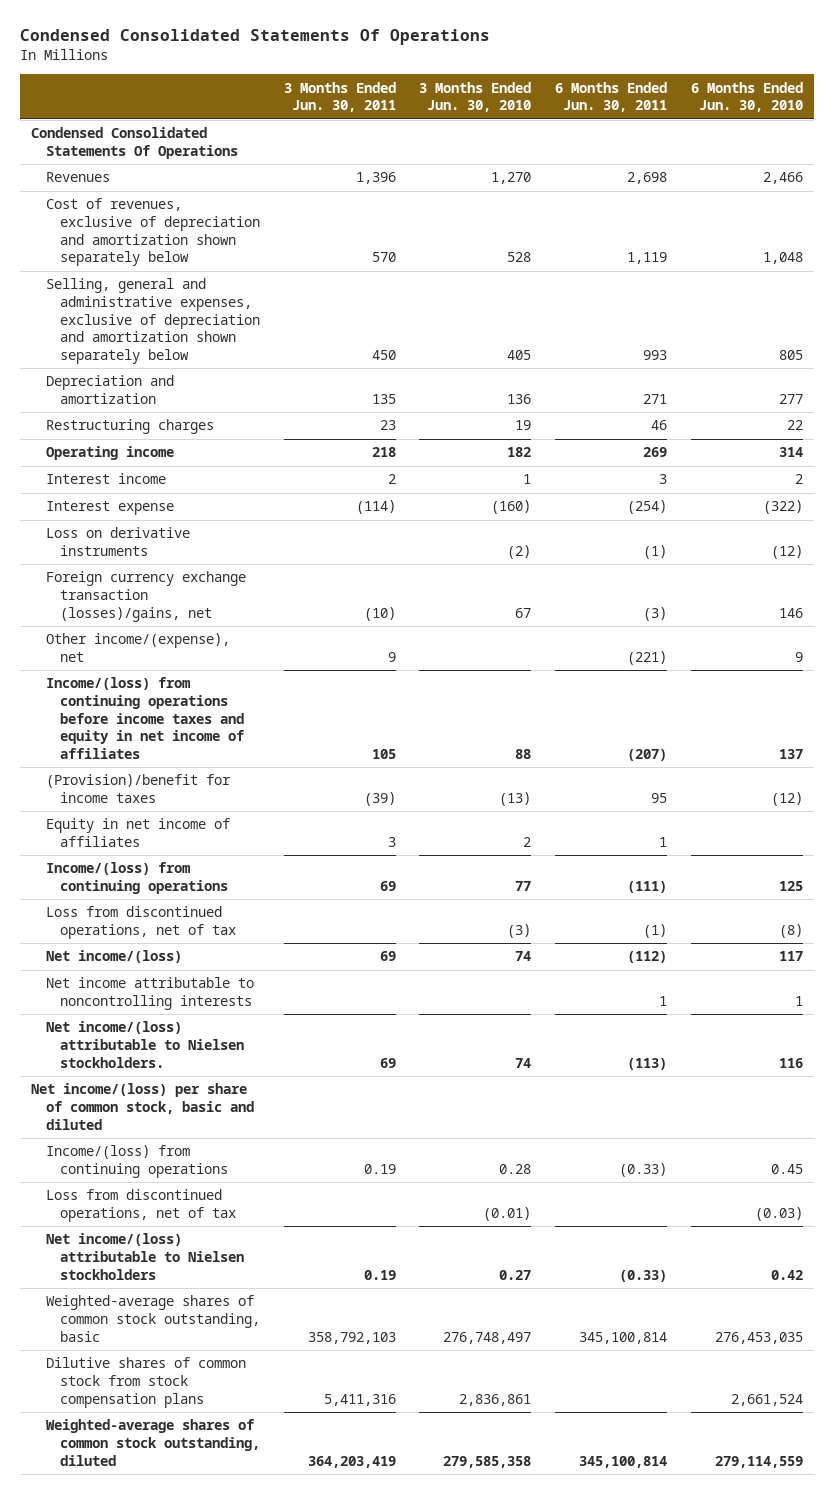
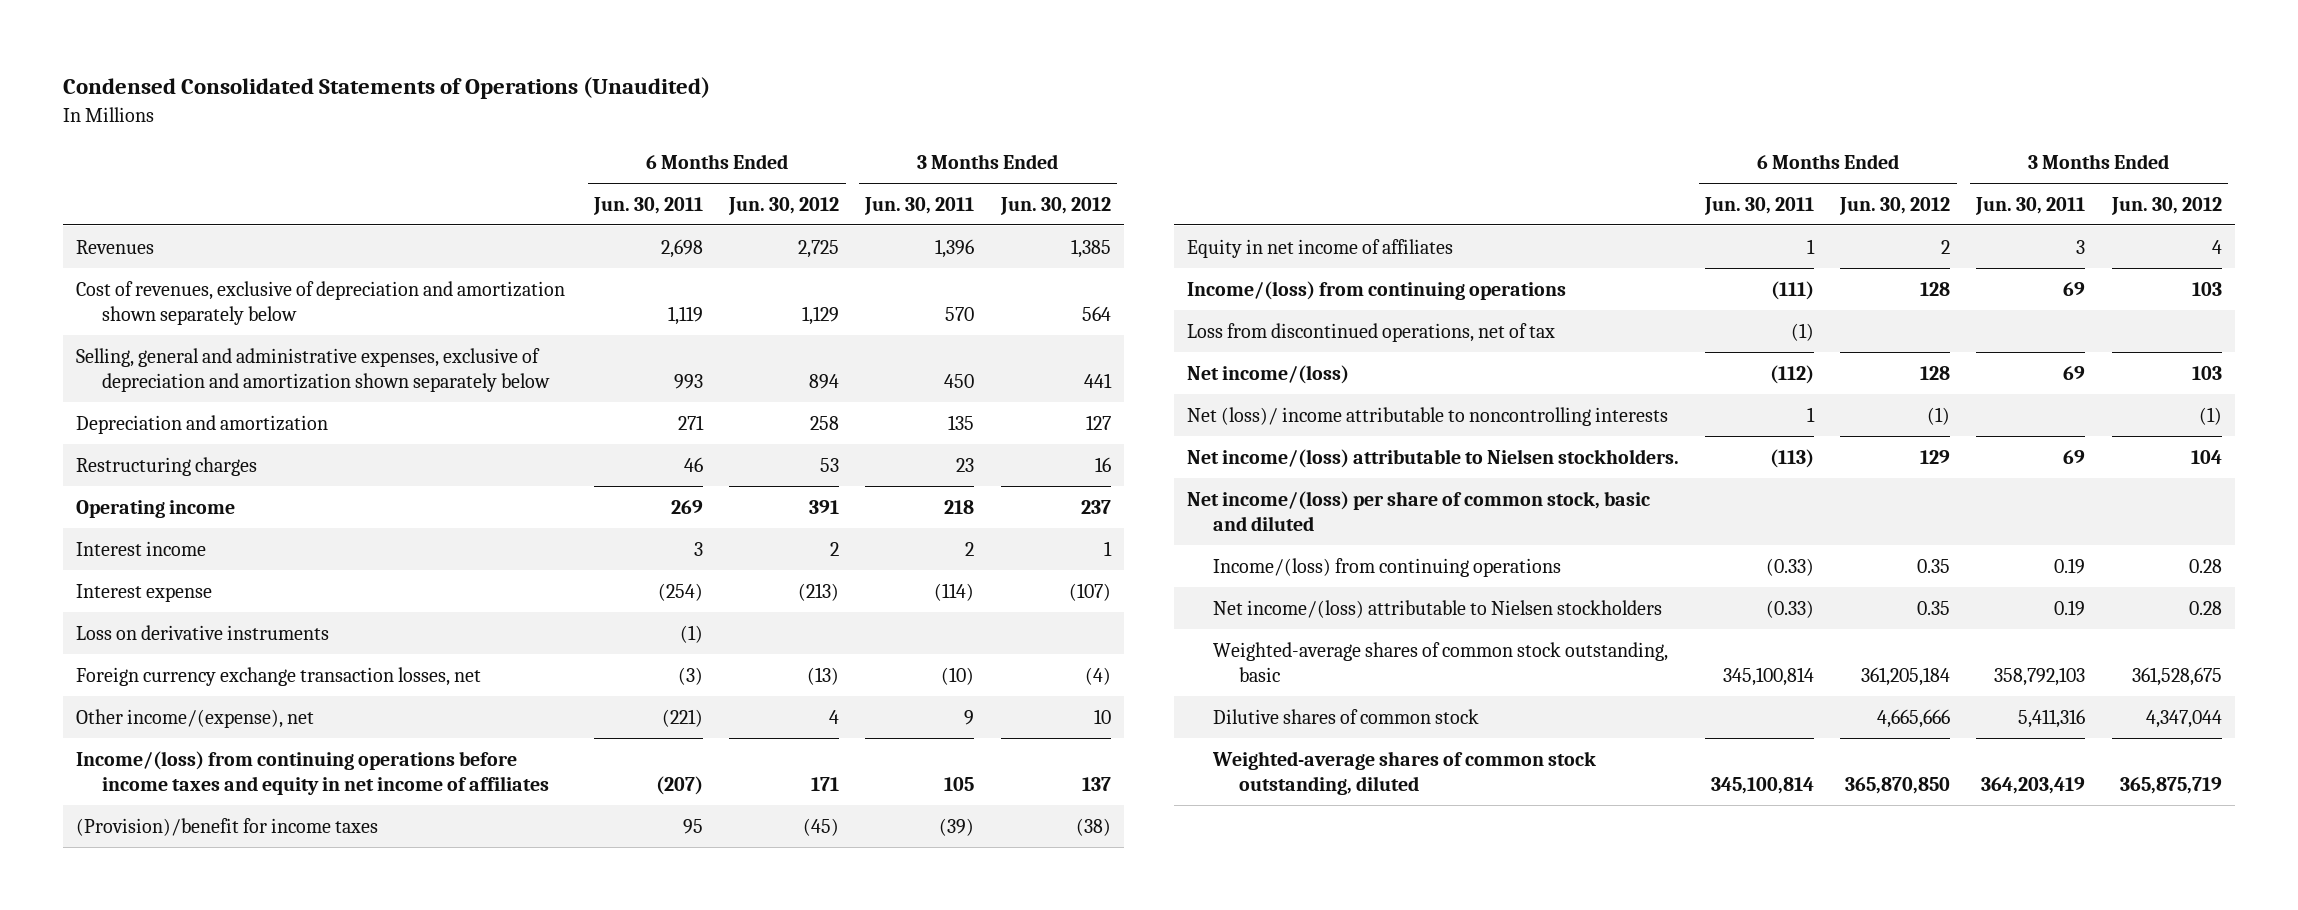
- Condensed Consolidated Statements Of Operations
+ Condensed Consolidated Statements of Operations (Unaudited)
- | 3 Months Ended Jun. 30, 2011 | 3 Months Ended Jun. 30, 2010 | 6 Months Ended Jun. 30, 2011 | 6 Months Ended Jun. 30, 2010
+ | 6 Months Ended Jun. 30, 2011 | 6 Months Ended Jun. 30, 2012 | 3 Months Ended Jun. 30, 2011 | 3 Months Ended Jun. 30, 2012
- Condensed Consolidated Statements Of Operations
- Foreign currency exchange transaction (losses)/gains, net | (10) | 67 | (3) | 146
+ Foreign currency exchange transaction losses, net | (3) | (13) | (10) | (4)
- Net income attributable to noncontrolling interests | | | 1 | 1
+ Net (loss)/ income attributable to noncontrolling interests | 1 | (1) | | (1)
- Loss from discontinued operations, net of tax | | (0.01) | | (0.03)
- Dilutive shares of common stock from stock compensation plans | 5,411,316 | 2,836,861 | | 2,661,524
+ Dilutive shares of common stock | | 4,665,666 | 5,411,316 | 4,347,044

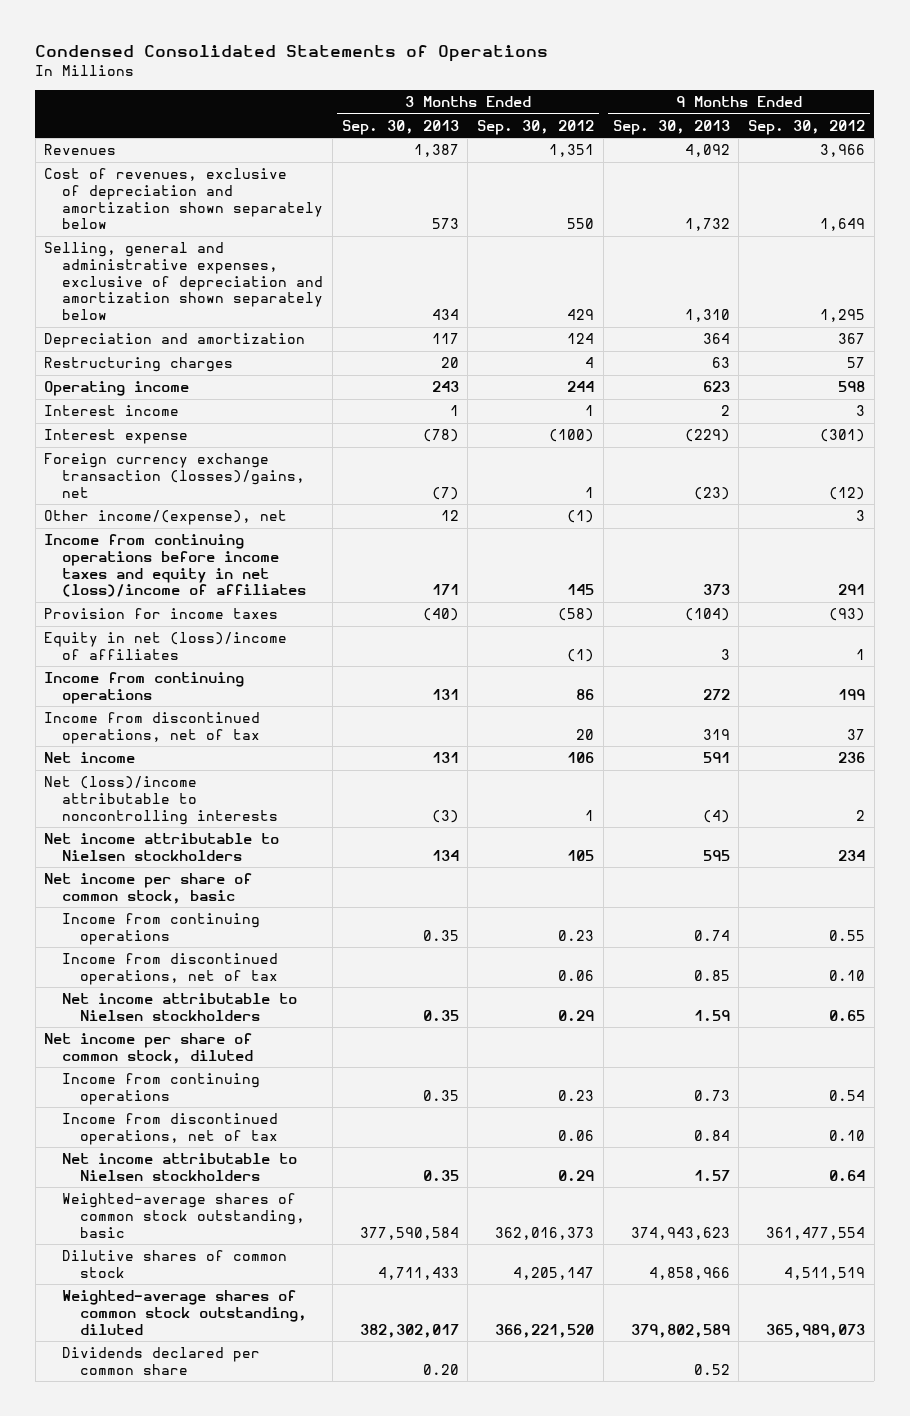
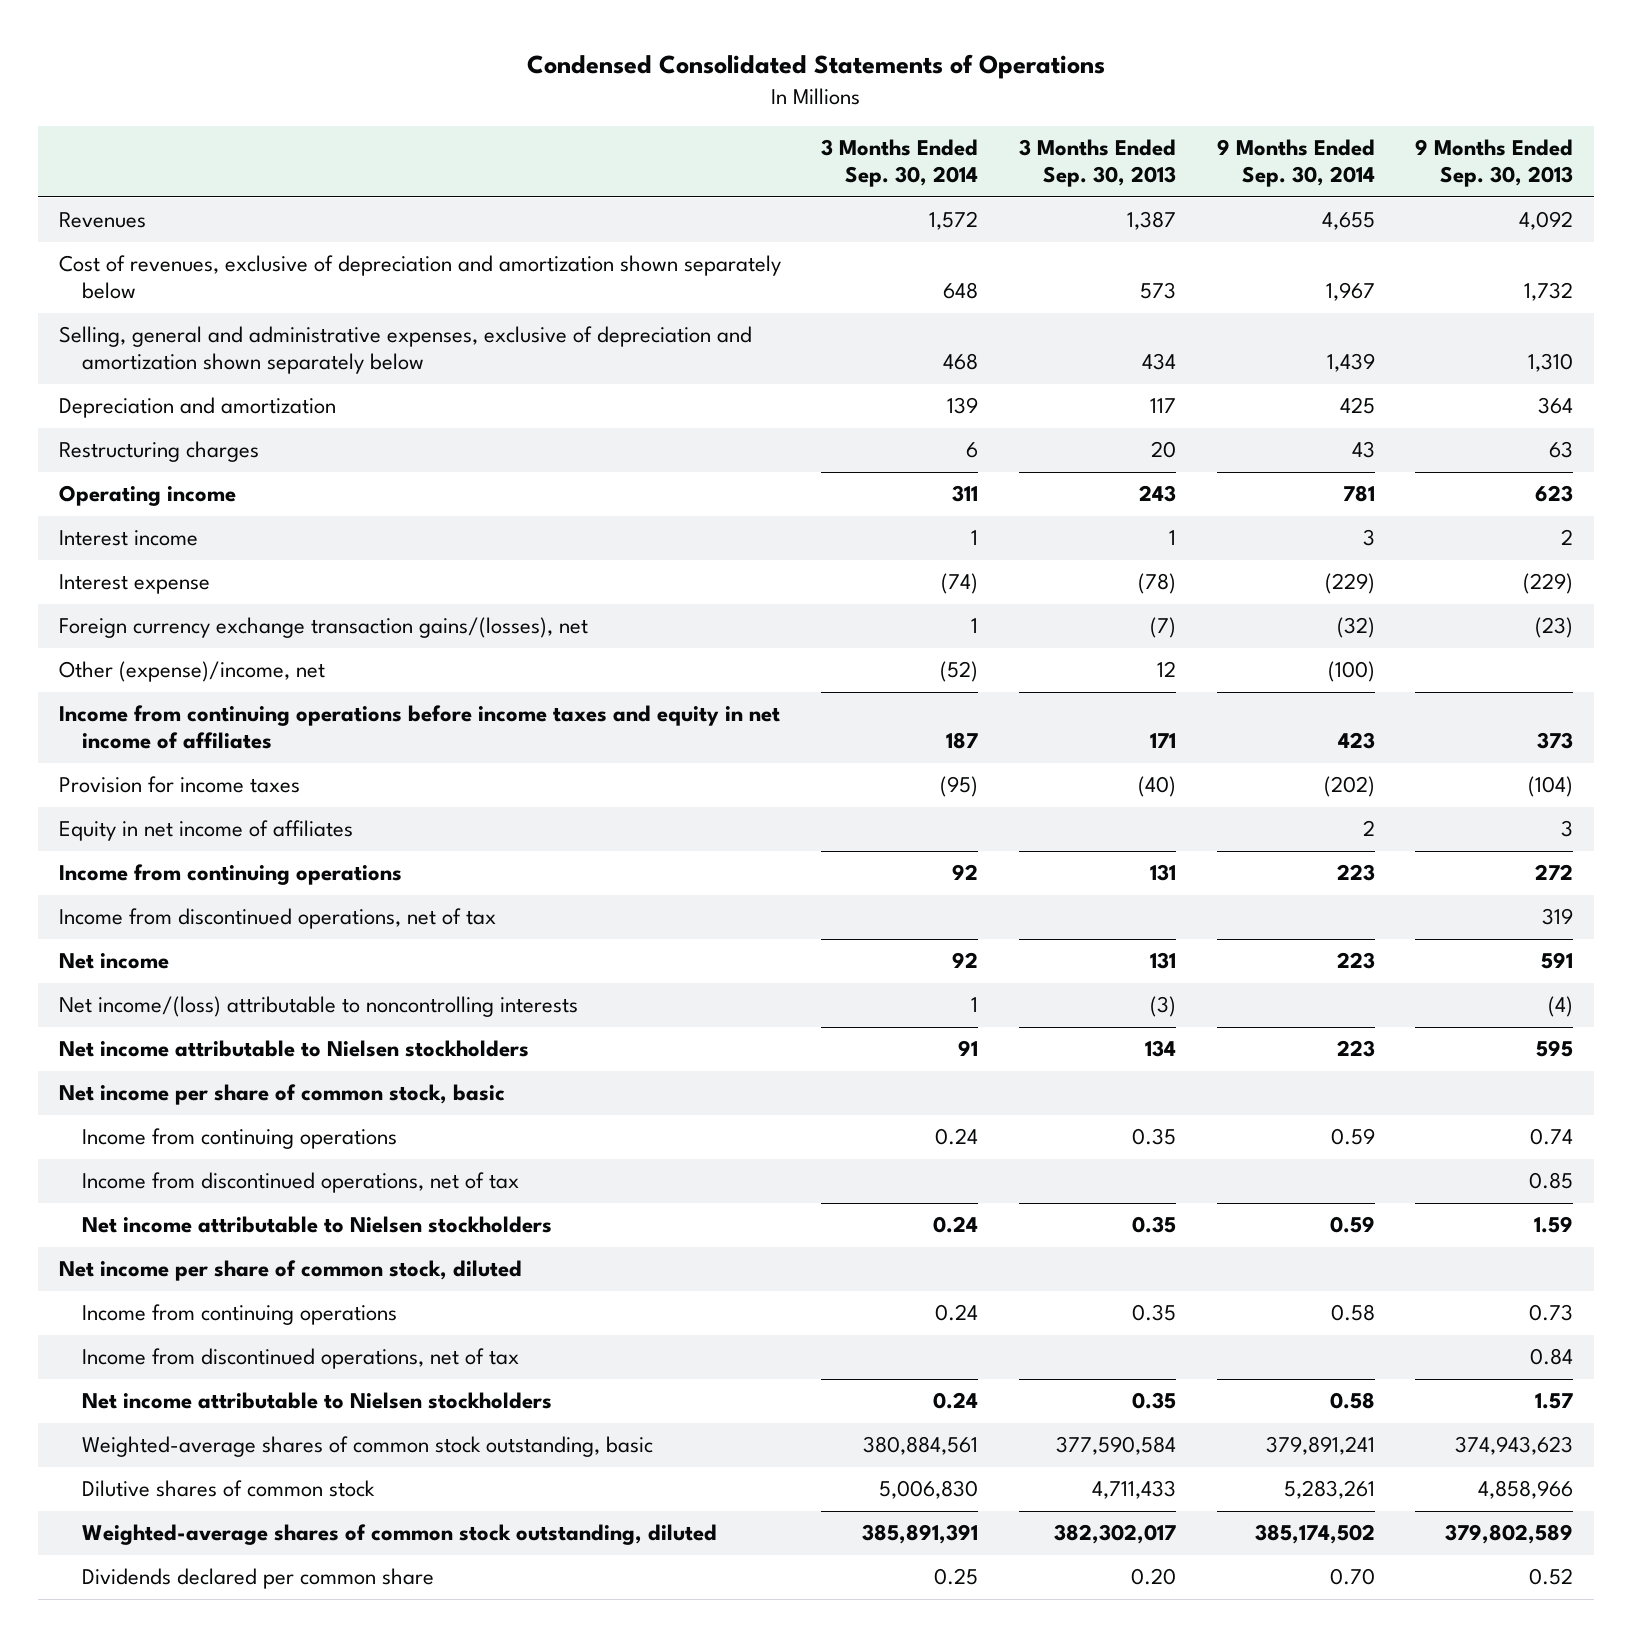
- | 3 Months Ended Sep. 30, 2013 | 3 Months Ended Sep. 30, 2012 | 9 Months Ended Sep. 30, 2013 | 9 Months Ended Sep. 30, 2012
+ | 3 Months Ended Sep. 30, 2014 | 3 Months Ended Sep. 30, 2013 | 9 Months Ended Sep. 30, 2014 | 9 Months Ended Sep. 30, 2013
- Foreign currency exchange transaction (losses)/gains, net | (7) | 1 | (23) | (12)
- Other income/(expense), net | 12 | (1) | | 3
- Income from continuing operations before income taxes and equity in net (loss)/income of affiliates | 171 | 145 | 373 | 291
+ Foreign currency exchange transaction gains/(losses), net | 1 | (7) | (32) | (23)
+ Other (expense)/income, net | (52) | 12 | (100) |
+ Income from continuing operations before income taxes and equity in net income of affiliates | 187 | 171 | 423 | 373
- Equity in net (loss)/income of affiliates | | (1) | 3 | 1
+ Equity in net income of affiliates | | | 2 | 3
- Net (loss)/income attributable to noncontrolling interests | (3) | 1 | (4) | 2
+ Net income/(loss) attributable to noncontrolling interests | 1 | (3) | | (4)

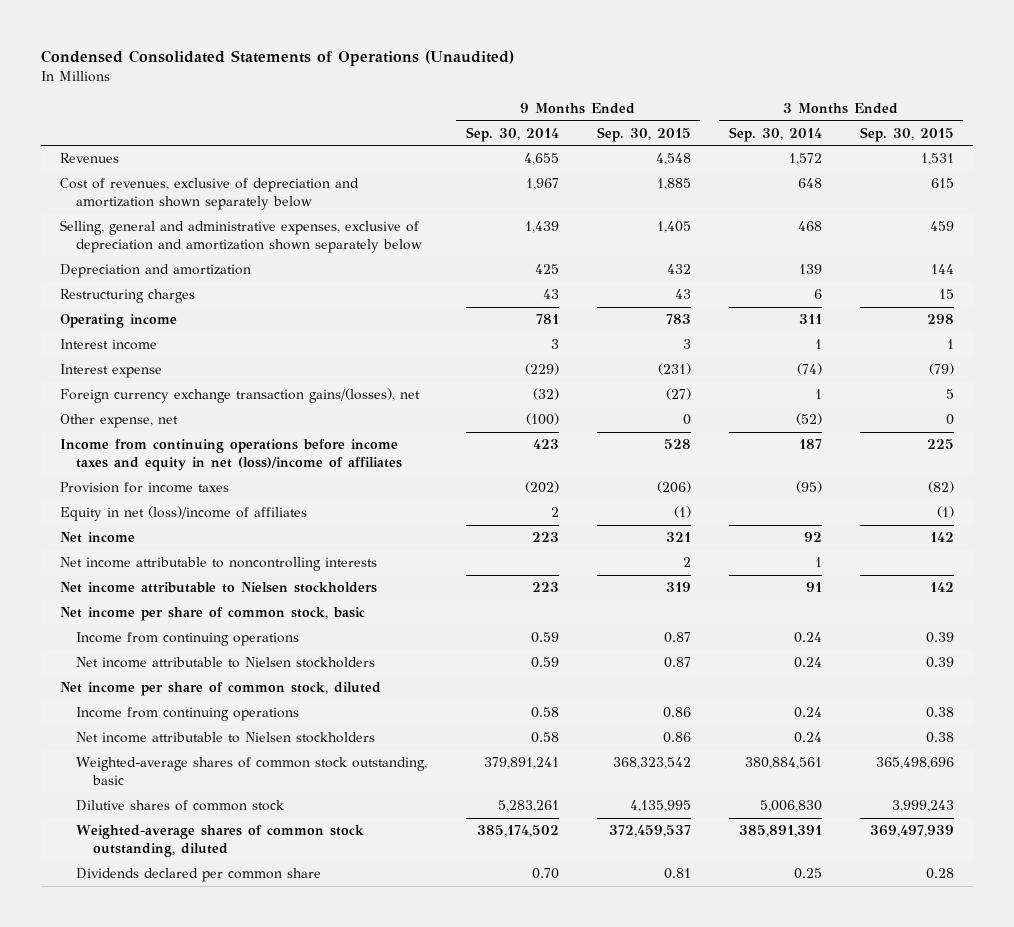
- Condensed Consolidated Statements of Operations
+ Condensed Consolidated Statements of Operations (Unaudited)
- | 3 Months Ended Sep. 30, 2014 | 3 Months Ended Sep. 30, 2013 | 9 Months Ended Sep. 30, 2014 | 9 Months Ended Sep. 30, 2013
+ | 9 Months Ended Sep. 30, 2014 | 9 Months Ended Sep. 30, 2015 | 3 Months Ended Sep. 30, 2014 | 3 Months Ended Sep. 30, 2015
- Other (expense)/income, net | (52) | 12 | (100) |
- Income from continuing operations before income taxes and equity in net income of affiliates | 187 | 171 | 423 | 373
+ Other expense, net | (100) | 0 | (52) | 0
+ Income from continuing operations before income taxes and equity in net (loss)/income of affiliates | 423 | 528 | 187 | 225
- Equity in net income of affiliates | | | 2 | 3
- Income from continuing operations | 92 | 131 | 223 | 272
- Income from discontinued operations, net of tax | | | | 319
+ Equity in net (loss)/income of affiliates | 2 | (1) | | (1)
- Net income/(loss) attributable to noncontrolling interests | 1 | (3) | | (4)
+ Net income attributable to noncontrolling interests | | 2 | 1 |
- Income from discontinued operations, net of tax | | | | 0.85
- Income from discontinued operations, net of tax | | | | 0.84

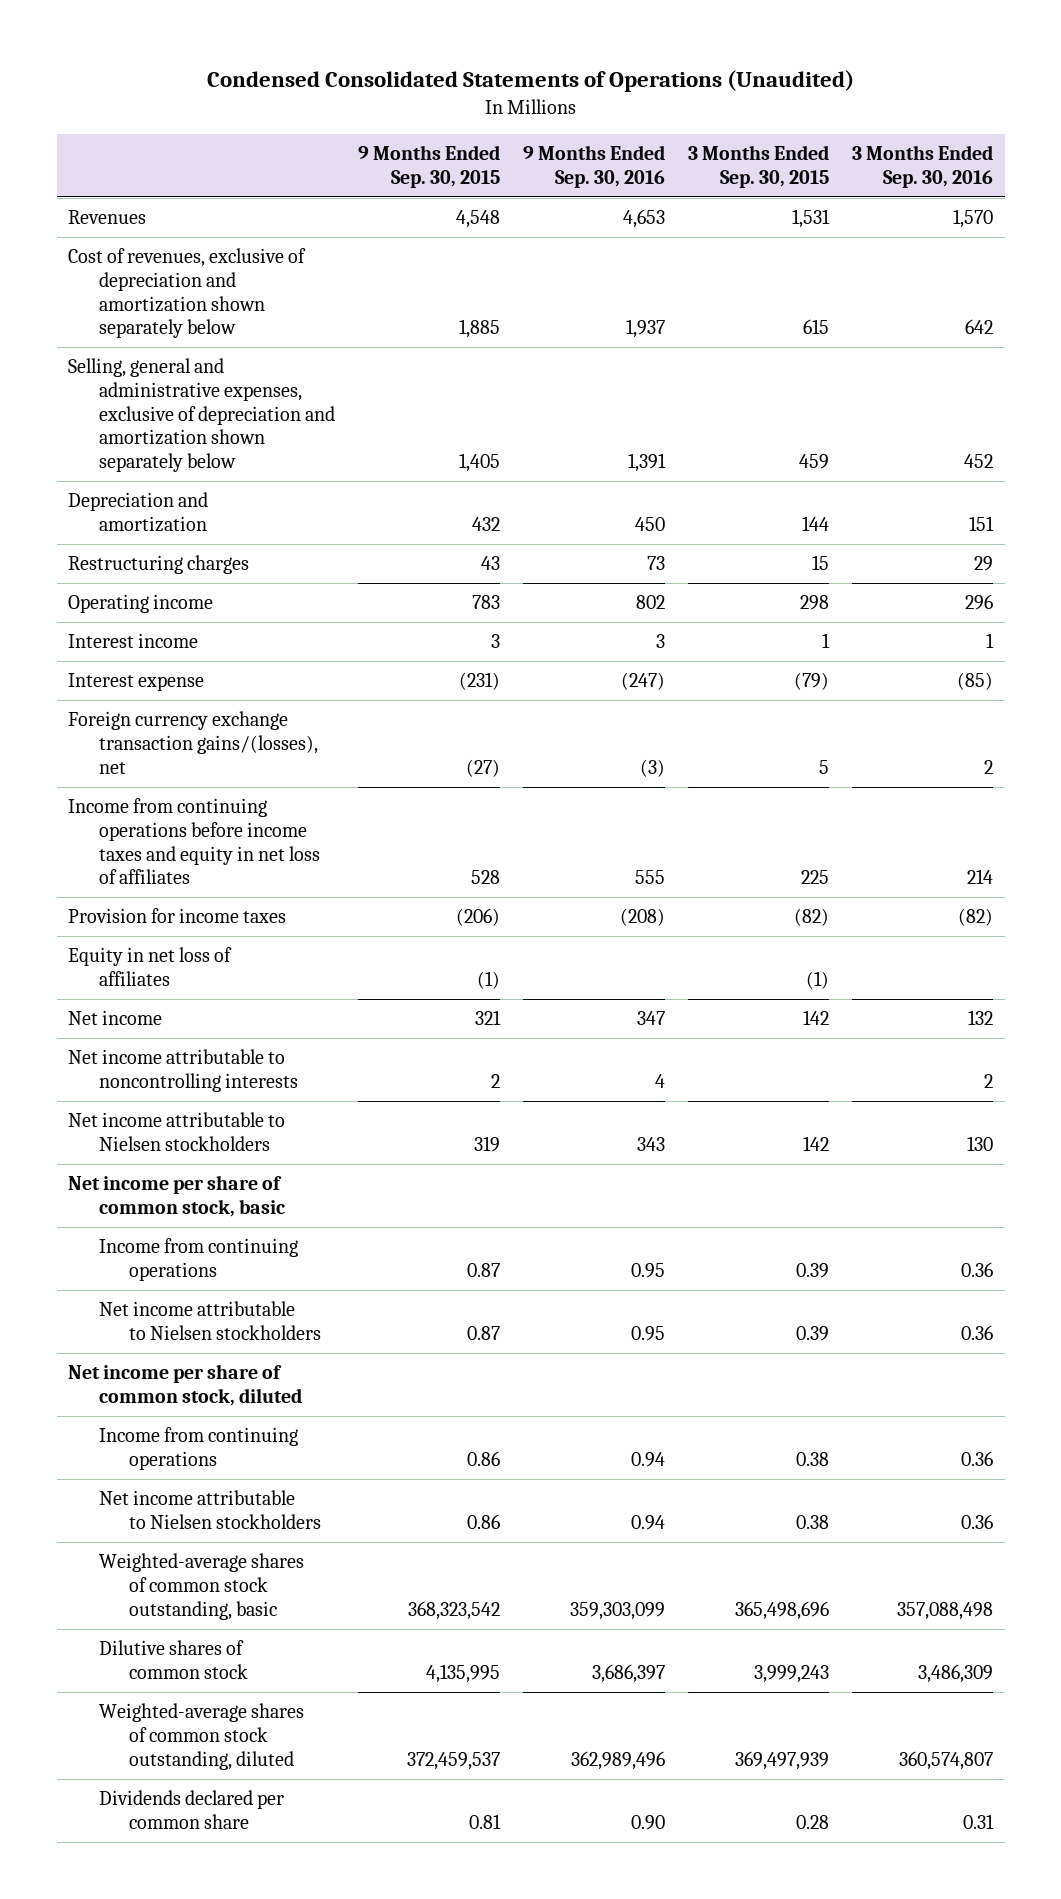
- | 9 Months Ended Sep. 30, 2014 | 9 Months Ended Sep. 30, 2015 | 3 Months Ended Sep. 30, 2014 | 3 Months Ended Sep. 30, 2015
+ | 9 Months Ended Sep. 30, 2015 | 9 Months Ended Sep. 30, 2016 | 3 Months Ended Sep. 30, 2015 | 3 Months Ended Sep. 30, 2016
- Other expense, net | (100) | 0 | (52) | 0
- Income from continuing operations before income taxes and equity in net (loss)/income of affiliates | 423 | 528 | 187 | 225
+ Income from continuing operations before income taxes and equity in net loss of affiliates | 528 | 555 | 225 | 214
- Equity in net (loss)/income of affiliates | 2 | (1) | | (1)
+ Equity in net loss of affiliates | (1) | | (1) |

